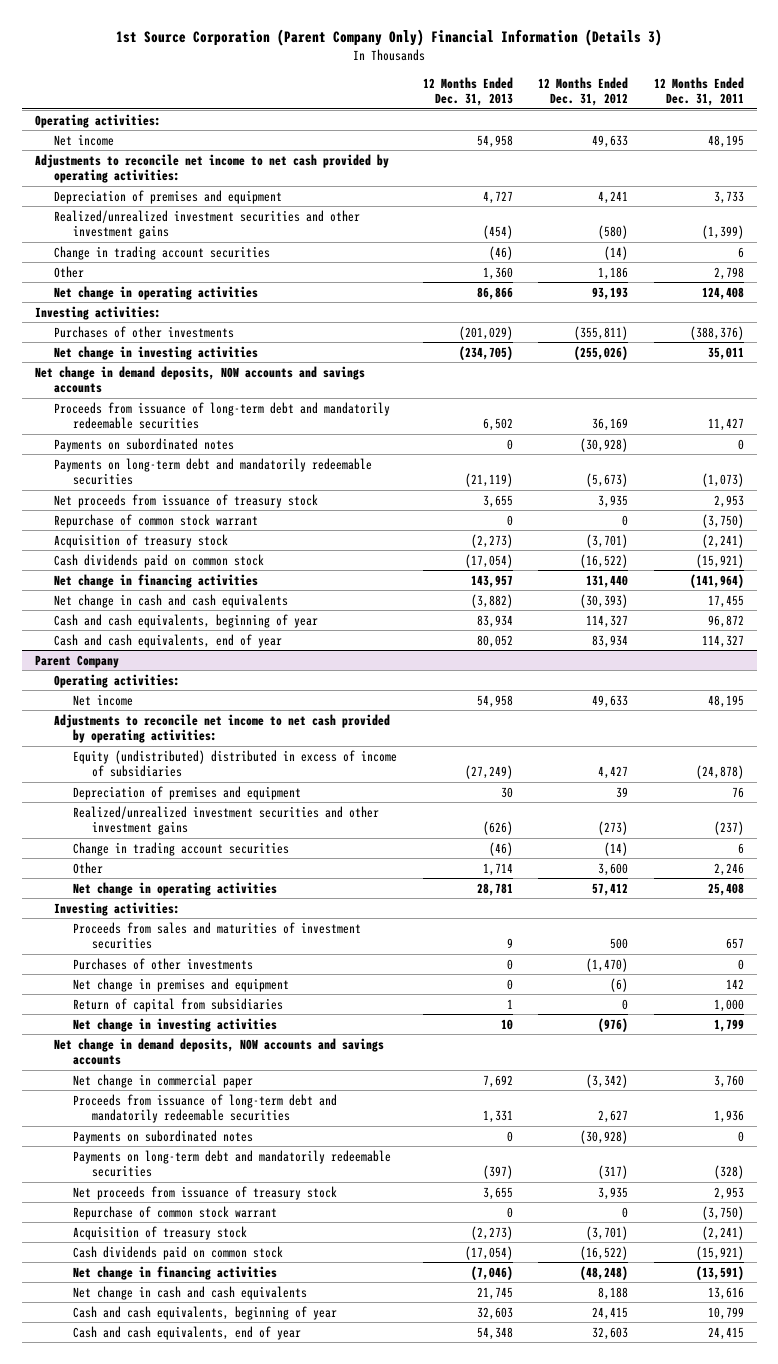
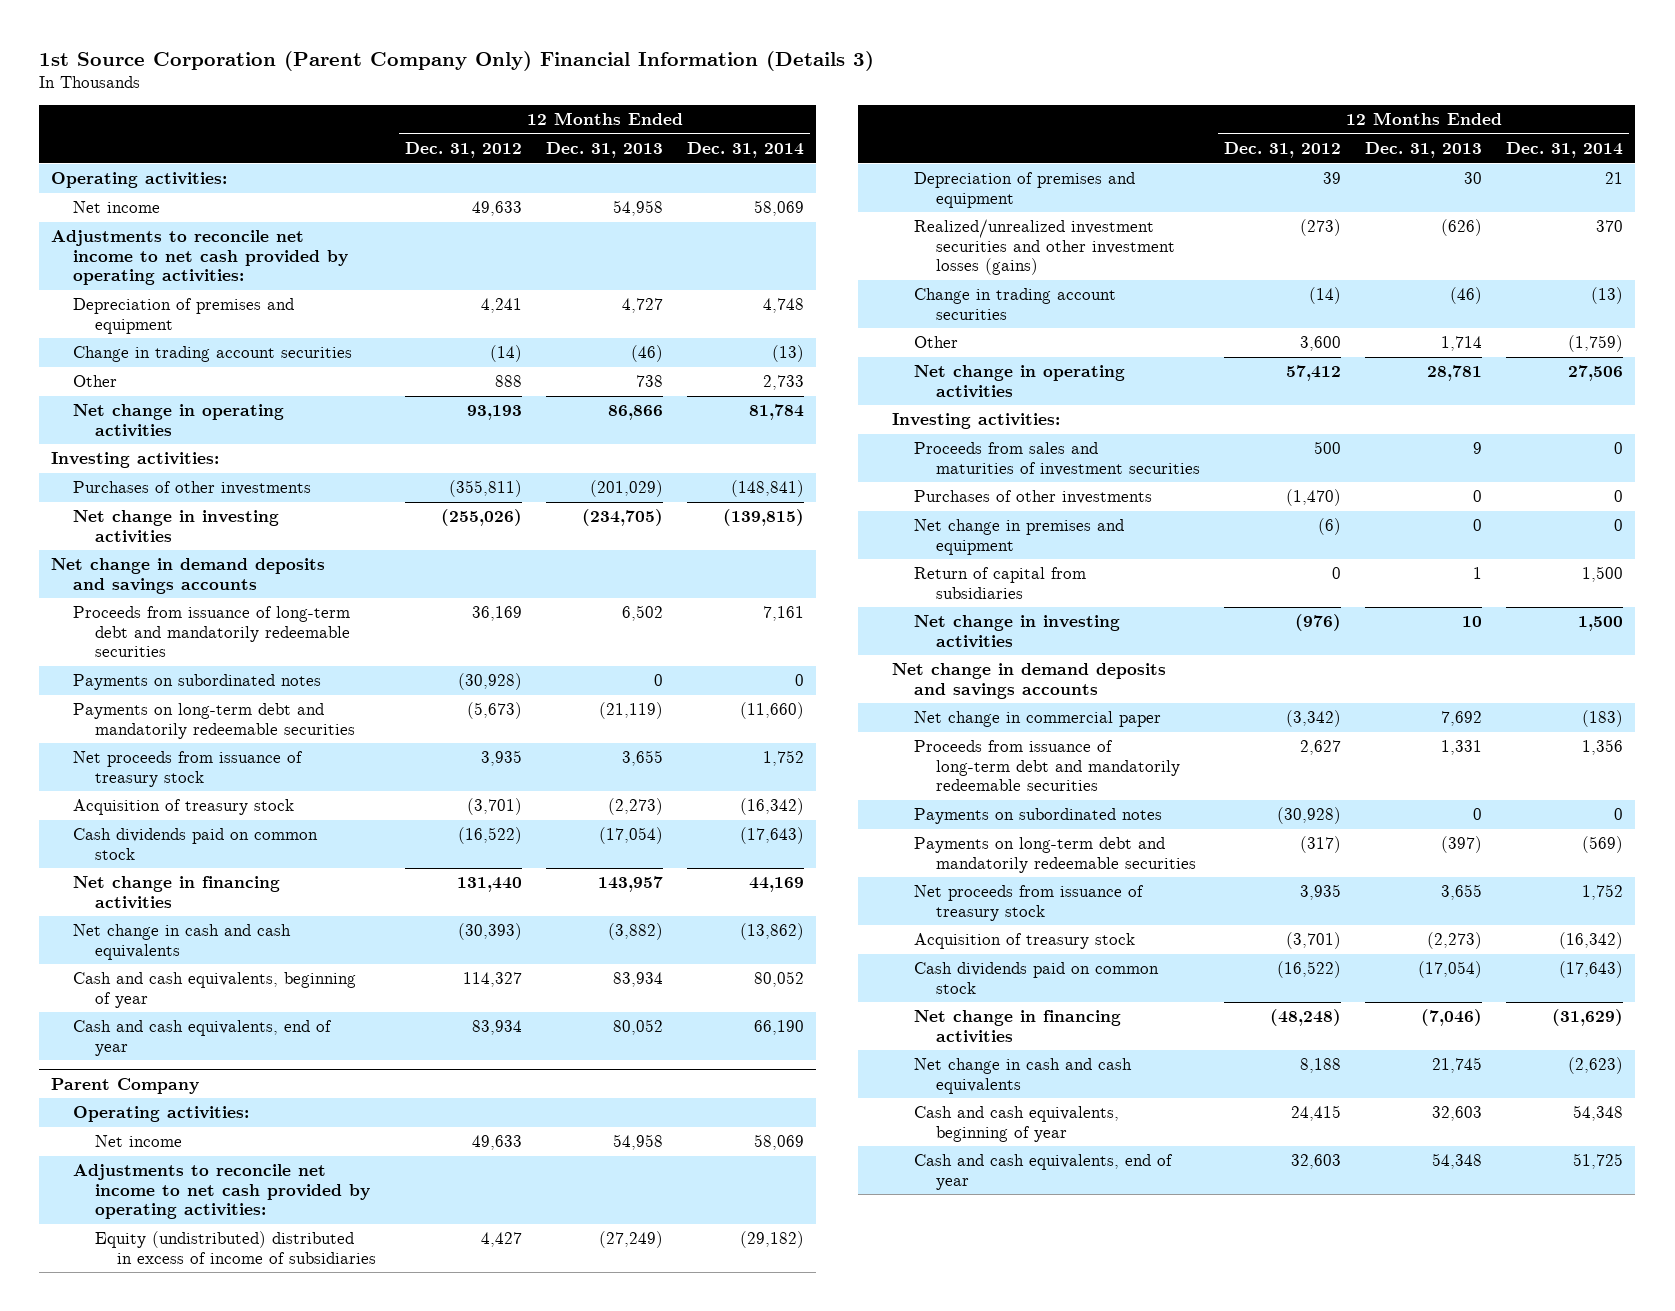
- | 12 Months Ended Dec. 31, 2013 | 12 Months Ended Dec. 31, 2012 | 12 Months Ended Dec. 31, 2011
+ | 12 Months Ended Dec. 31, 2012 | 12 Months Ended Dec. 31, 2013 | 12 Months Ended Dec. 31, 2014
- Realized/unrealized investment securities and other investment gains | (454) | (580) | (1,399)
- Other | 1,360 | 1,186 | 2,798
+ Other | 888 | 738 | 2,733
- Net change in demand deposits, NOW accounts and savings accounts
+ Net change in demand deposits and savings accounts
- Repurchase of common stock warrant | 0 | 0 | (3,750)
@ Parent Company
- Realized/unrealized investment securities and other investment gains | (626) | (273) | (237)
+ Realized/unrealized investment securities and other investment losses (gains) | (273) | (626) | 370
- Net change in demand deposits, NOW accounts and savings accounts
+ Net change in demand deposits and savings accounts
- Repurchase of common stock warrant | 0 | 0 | (3,750)

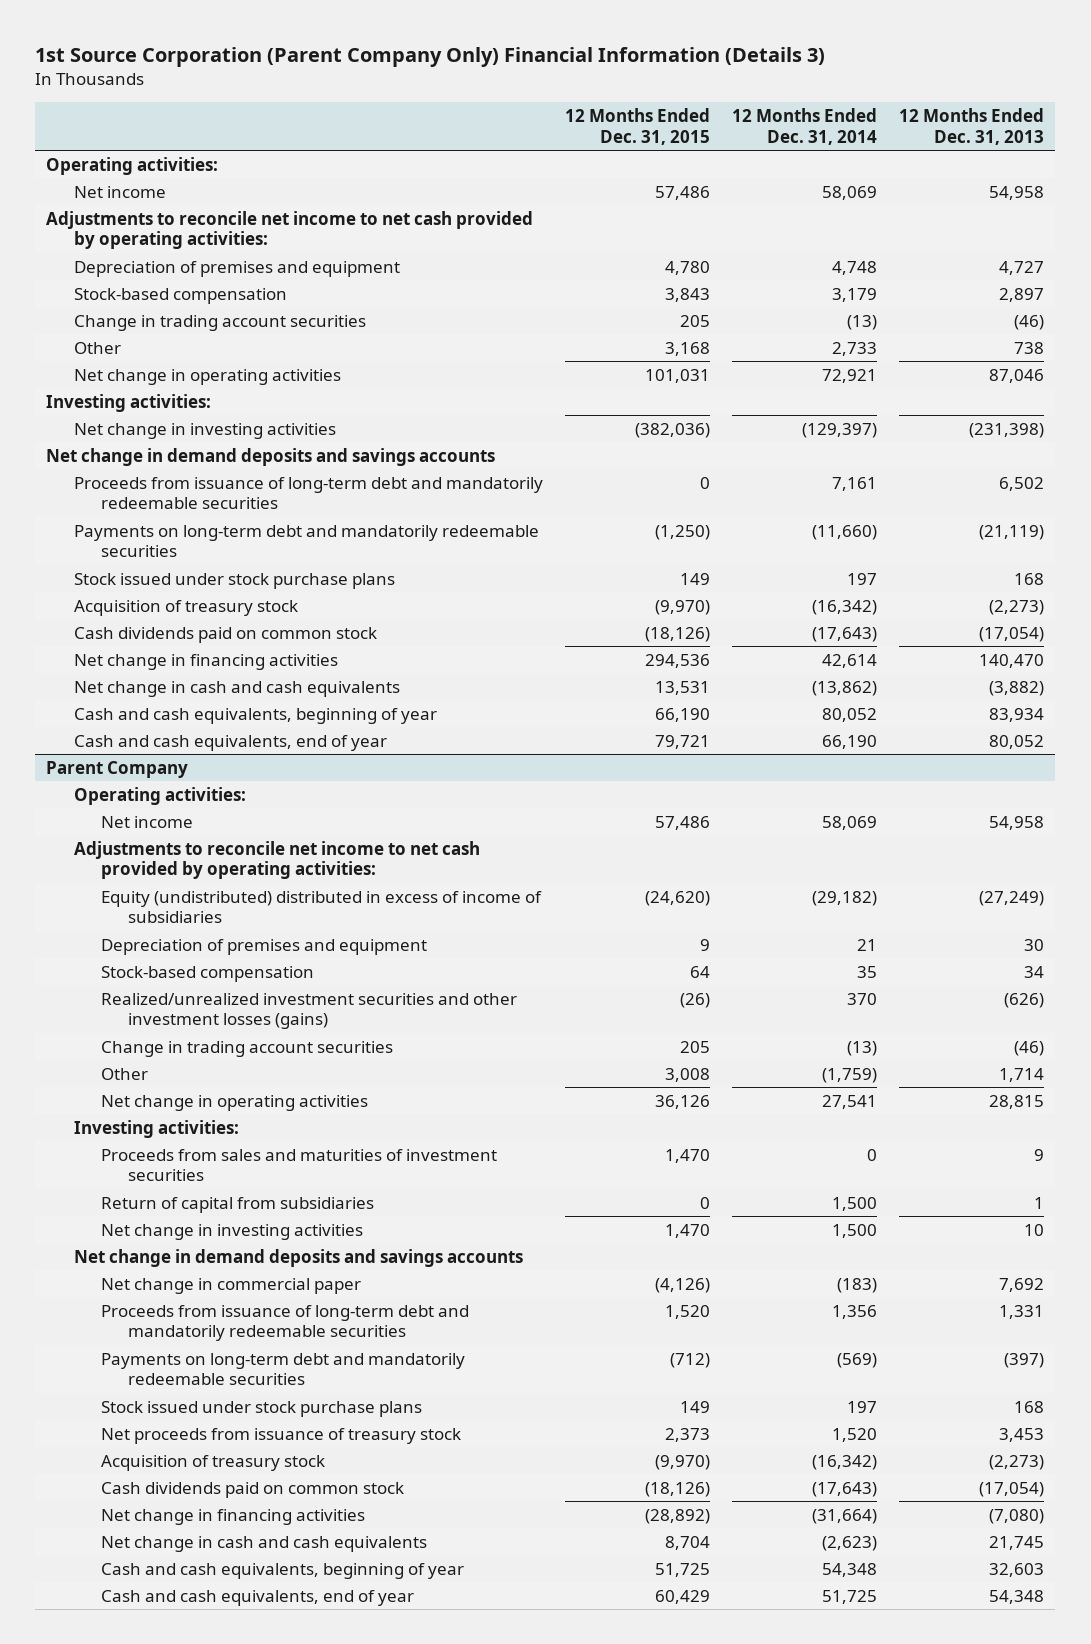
- | 12 Months Ended Dec. 31, 2012 | 12 Months Ended Dec. 31, 2013 | 12 Months Ended Dec. 31, 2014
+ | 12 Months Ended Dec. 31, 2015 | 12 Months Ended Dec. 31, 2014 | 12 Months Ended Dec. 31, 2013
+ Stock-based compensation | 3,843 | 3,179 | 2,897
- Net change in operating activities | 93,193 | 86,866 | 81,784
+ Net change in operating activities | 101,031 | 72,921 | 87,046
- Purchases of other investments | (355,811) | (201,029) | (148,841)
- Net change in investing activities | (255,026) | (234,705) | (139,815)
+ Net change in investing activities | (382,036) | (129,397) | (231,398)
- Payments on subordinated notes | (30,928) | 0 | 0
- Net proceeds from issuance of treasury stock | 3,935 | 3,655 | 1,752
+ Stock issued under stock purchase plans | 149 | 197 | 168
- Net change in financing activities | 131,440 | 143,957 | 44,169
+ Net change in financing activities | 294,536 | 42,614 | 140,470
@ Parent Company
+ Stock-based compensation | 64 | 35 | 34
- Net change in operating activities | 57,412 | 28,781 | 27,506
+ Net change in operating activities | 36,126 | 27,541 | 28,815
- Purchases of other investments | (1,470) | 0 | 0
- Net change in premises and equipment | (6) | 0 | 0
- Payments on subordinated notes | (30,928) | 0 | 0
- Net proceeds from issuance of treasury stock | 3,935 | 3,655 | 1,752
+ Stock issued under stock purchase plans | 149 | 197 | 168
+ Net proceeds from issuance of treasury stock | 2,373 | 1,520 | 3,453
- Net change in financing activities | (48,248) | (7,046) | (31,629)
+ Net change in financing activities | (28,892) | (31,664) | (7,080)

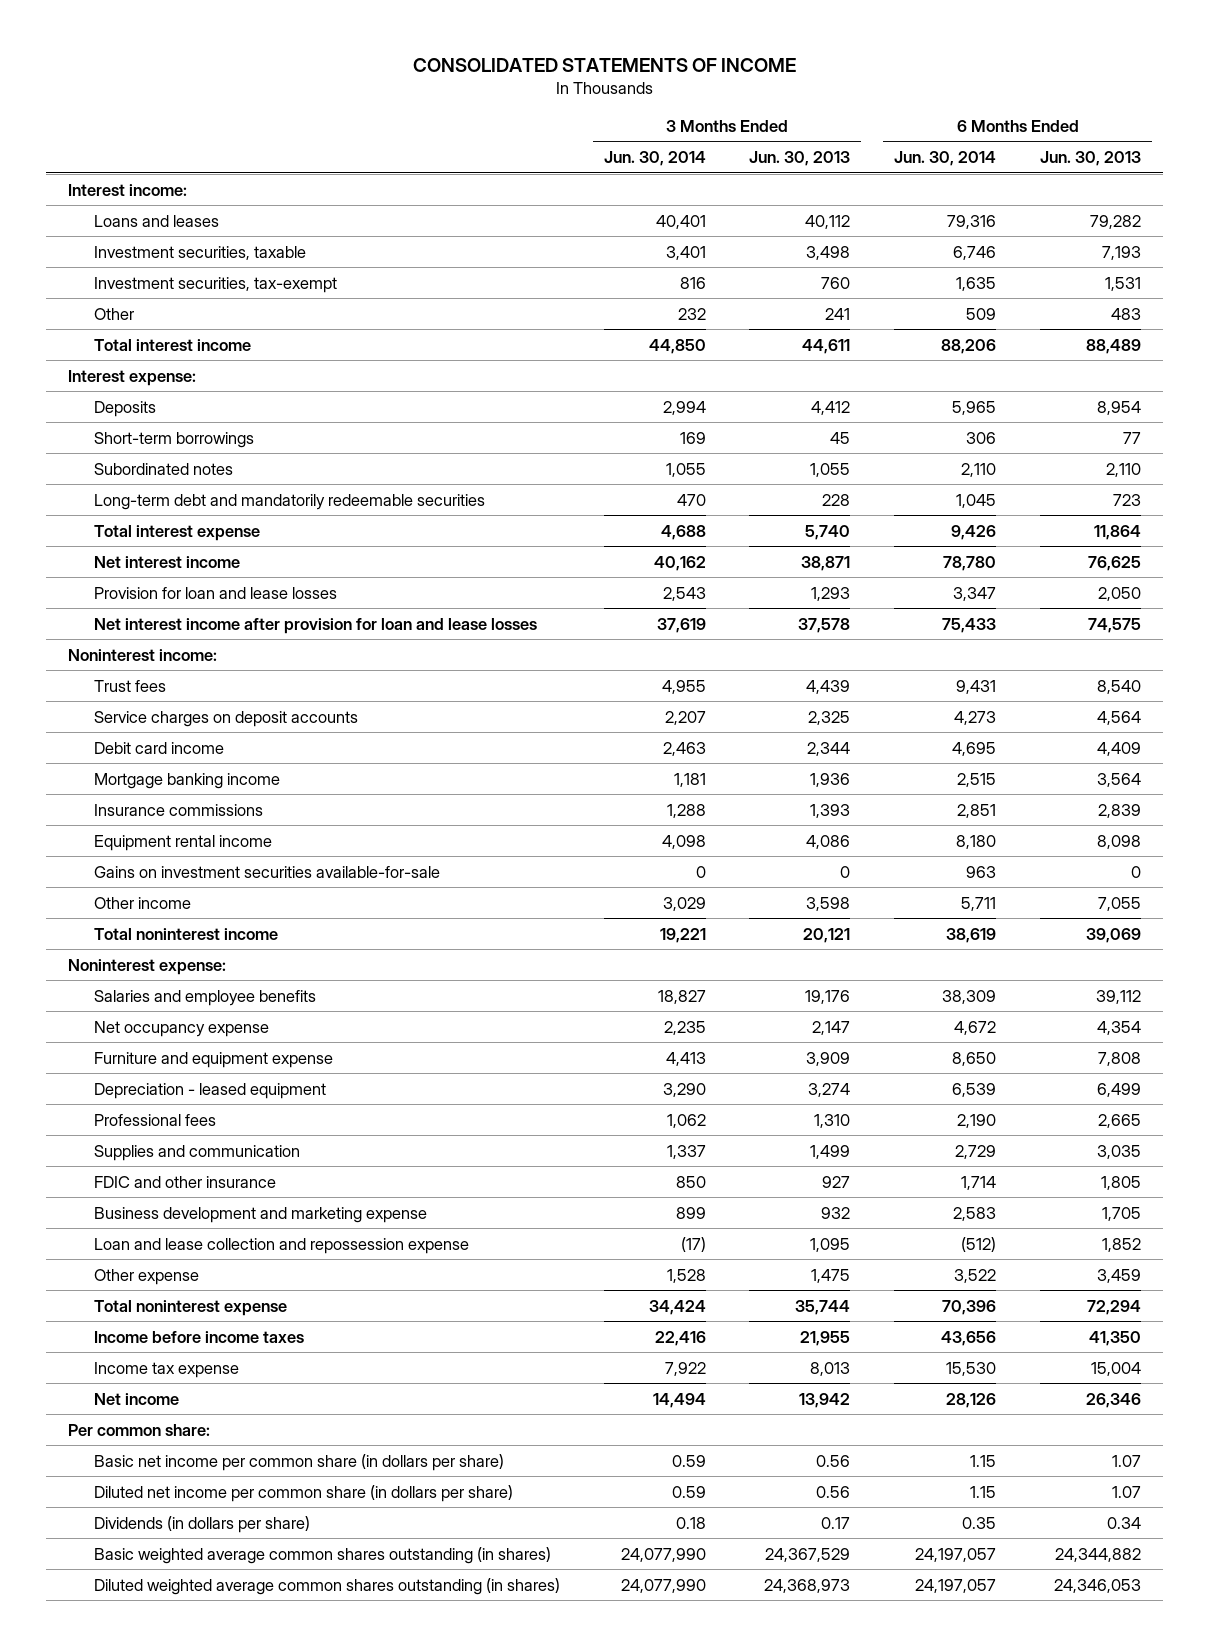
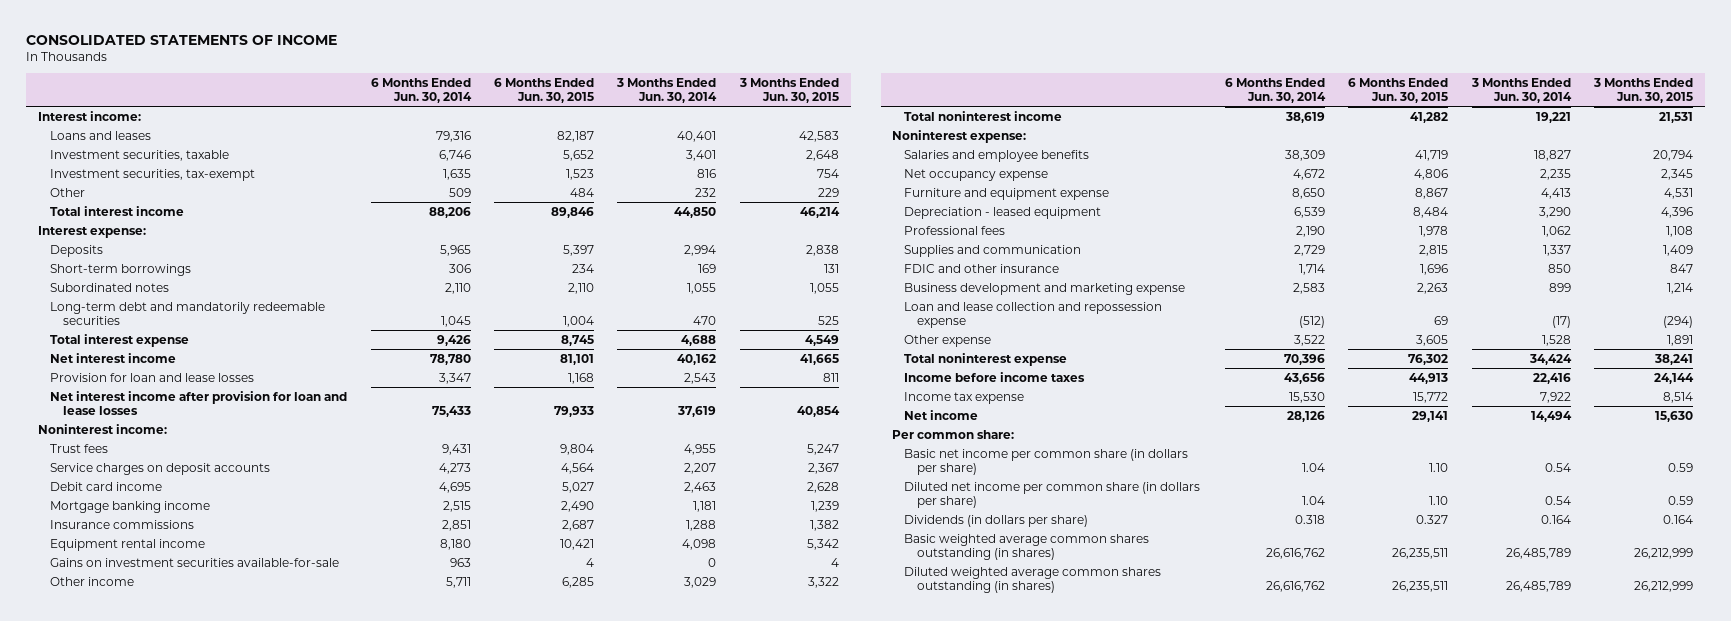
- | 3 Months Ended Jun. 30, 2014 | 3 Months Ended Jun. 30, 2013 | 6 Months Ended Jun. 30, 2014 | 6 Months Ended Jun. 30, 2013
+ | 6 Months Ended Jun. 30, 2014 | 6 Months Ended Jun. 30, 2015 | 3 Months Ended Jun. 30, 2014 | 3 Months Ended Jun. 30, 2015
- Basic net income per common share (in dollars per share) | 0.59 | 0.56 | 1.15 | 1.07
- Diluted net income per common share (in dollars per share) | 0.59 | 0.56 | 1.15 | 1.07
- Dividends (in dollars per share) | 0.18 | 0.17 | 0.35 | 0.34
- Basic weighted average common shares outstanding (in shares) | 24,077,990 | 24,367,529 | 24,197,057 | 24,344,882
- Diluted weighted average common shares outstanding (in shares) | 24,077,990 | 24,368,973 | 24,197,057 | 24,346,053
+ Basic net income per common share (in dollars per share) | 1.04 | 1.10 | 0.54 | 0.59
+ Diluted net income per common share (in dollars per share) | 1.04 | 1.10 | 0.54 | 0.59
+ Dividends (in dollars per share) | 0.318 | 0.327 | 0.164 | 0.164
+ Basic weighted average common shares outstanding (in shares) | 26,616,762 | 26,235,511 | 26,485,789 | 26,212,999
+ Diluted weighted average common shares outstanding (in shares) | 26,616,762 | 26,235,511 | 26,485,789 | 26,212,999

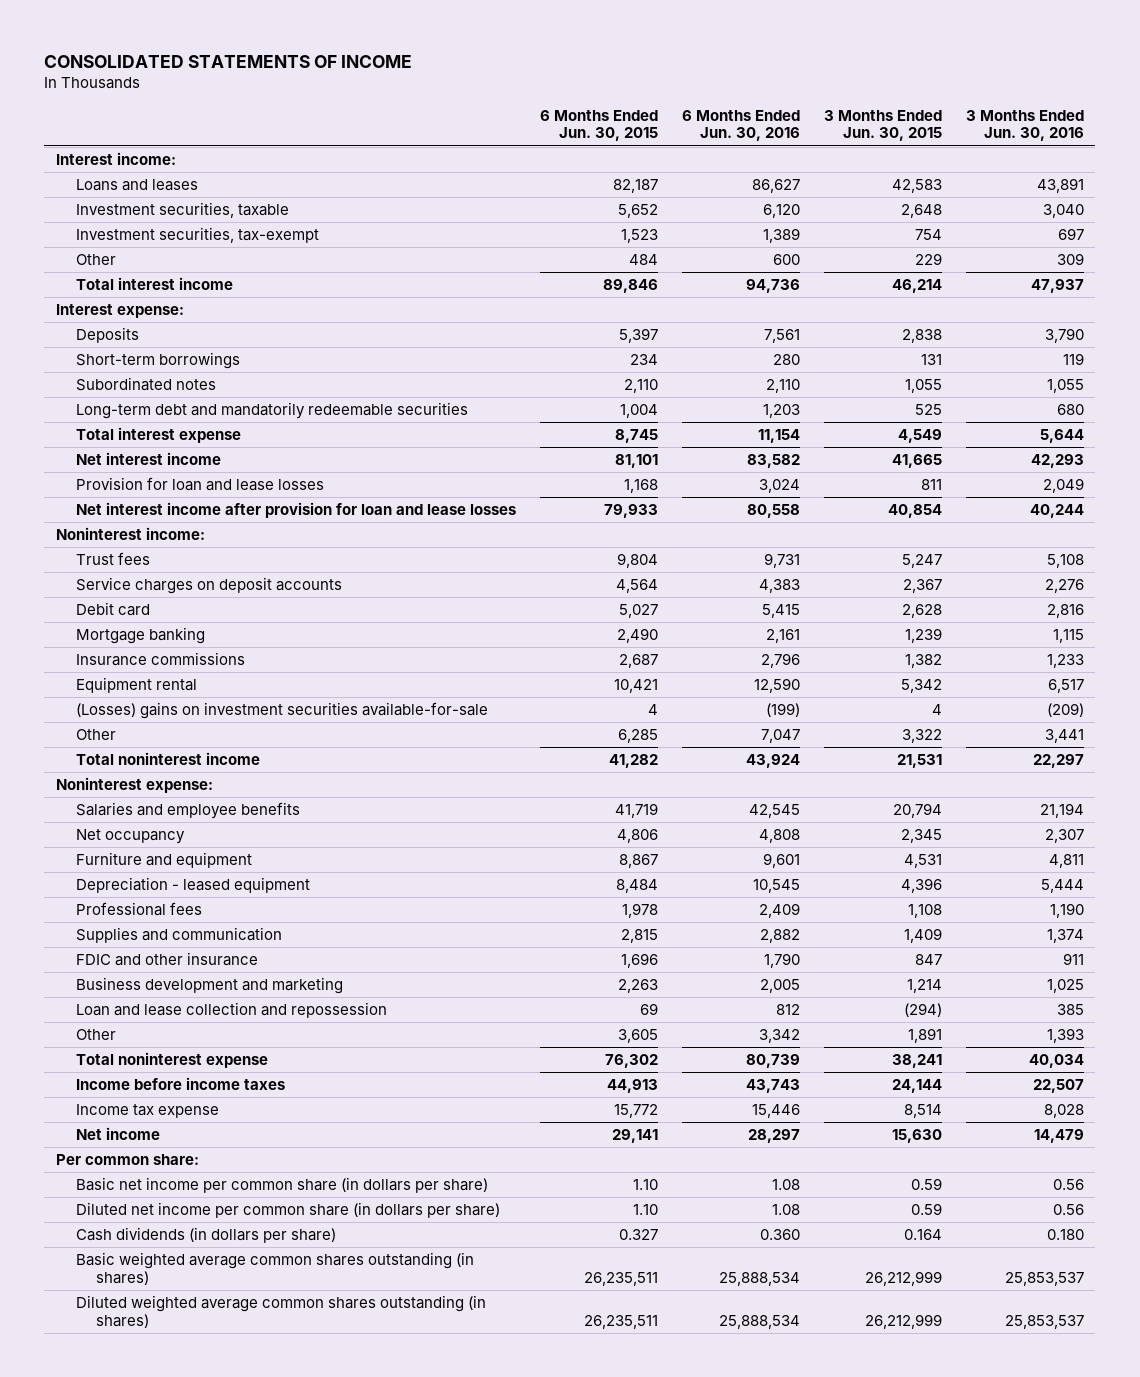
- | 6 Months Ended Jun. 30, 2014 | 6 Months Ended Jun. 30, 2015 | 3 Months Ended Jun. 30, 2014 | 3 Months Ended Jun. 30, 2015
+ | 6 Months Ended Jun. 30, 2015 | 6 Months Ended Jun. 30, 2016 | 3 Months Ended Jun. 30, 2015 | 3 Months Ended Jun. 30, 2016
- Debit card income | 4,695 | 5,027 | 2,463 | 2,628
- Mortgage banking income | 2,515 | 2,490 | 1,181 | 1,239
+ Debit card | 5,027 | 5,415 | 2,628 | 2,816
+ Mortgage banking | 2,490 | 2,161 | 1,239 | 1,115
- Equipment rental income | 8,180 | 10,421 | 4,098 | 5,342
- Gains on investment securities available-for-sale | 963 | 4 | 0 | 4
- Other income | 5,711 | 6,285 | 3,029 | 3,322
+ Equipment rental | 10,421 | 12,590 | 5,342 | 6,517
+ (Losses) gains on investment securities available-for-sale | 4 | (199) | 4 | (209)
+ Other | 6,285 | 7,047 | 3,322 | 3,441
- Net occupancy expense | 4,672 | 4,806 | 2,235 | 2,345
- Furniture and equipment expense | 8,650 | 8,867 | 4,413 | 4,531
+ Net occupancy | 4,806 | 4,808 | 2,345 | 2,307
+ Furniture and equipment | 8,867 | 9,601 | 4,531 | 4,811
- Business development and marketing expense | 2,583 | 2,263 | 899 | 1,214
- Loan and lease collection and repossession expense | (512) | 69 | (17) | (294)
- Other expense | 3,522 | 3,605 | 1,528 | 1,891
+ Business development and marketing | 2,263 | 2,005 | 1,214 | 1,025
+ Loan and lease collection and repossession | 69 | 812 | (294) | 385
+ Other | 3,605 | 3,342 | 1,891 | 1,393
- Dividends (in dollars per share) | 0.318 | 0.327 | 0.164 | 0.164
+ Cash dividends (in dollars per share) | 0.327 | 0.360 | 0.164 | 0.180

